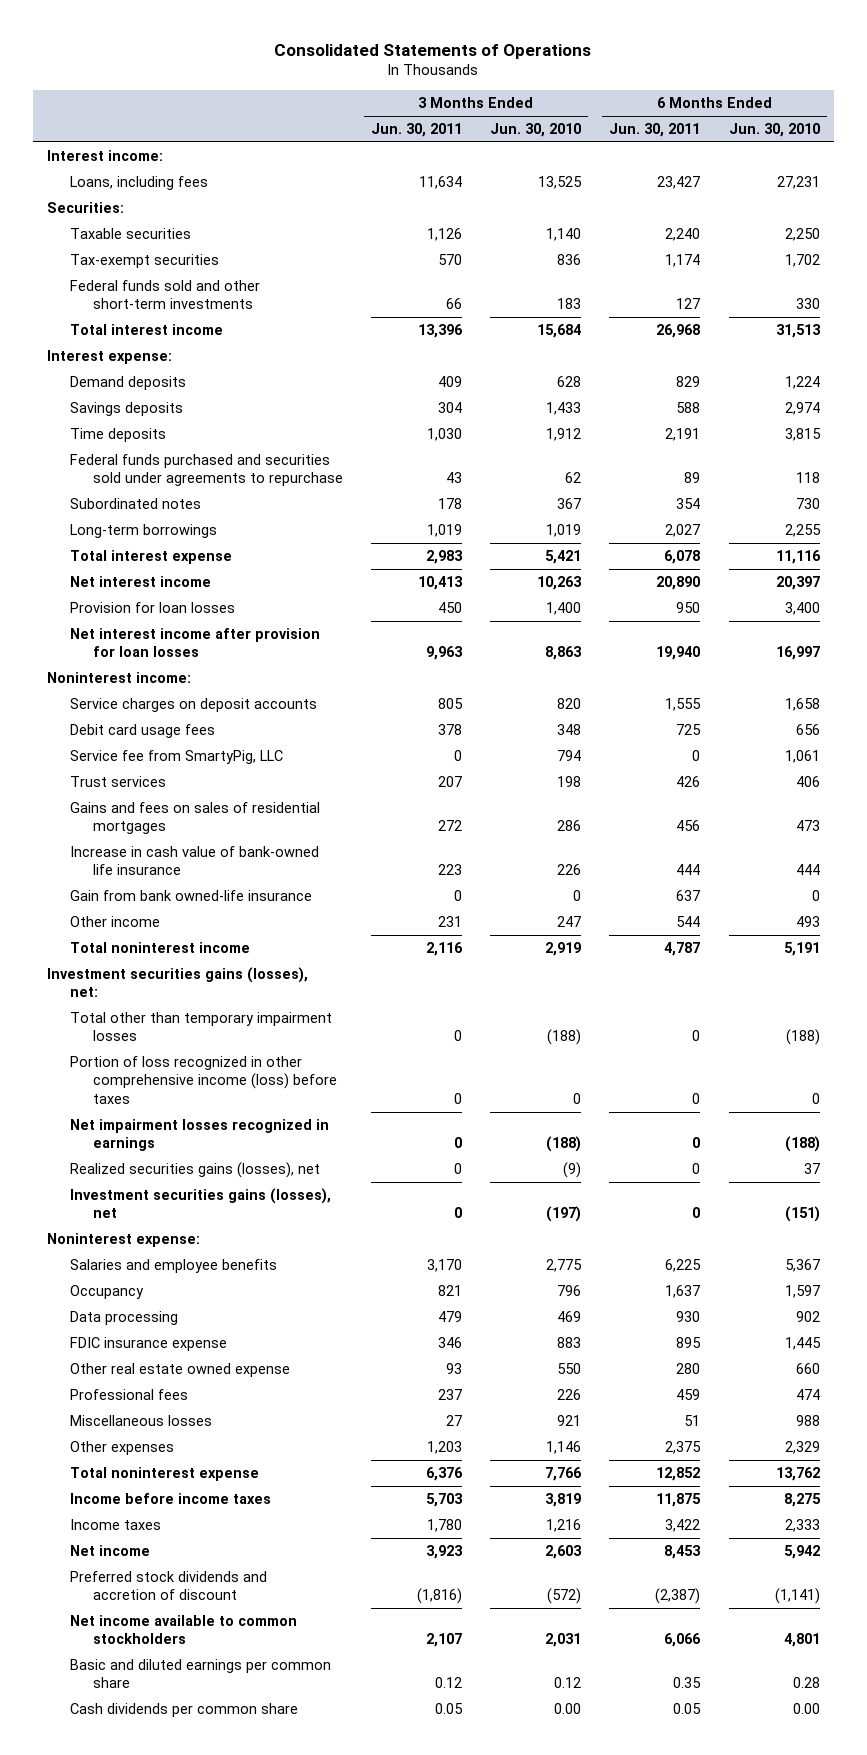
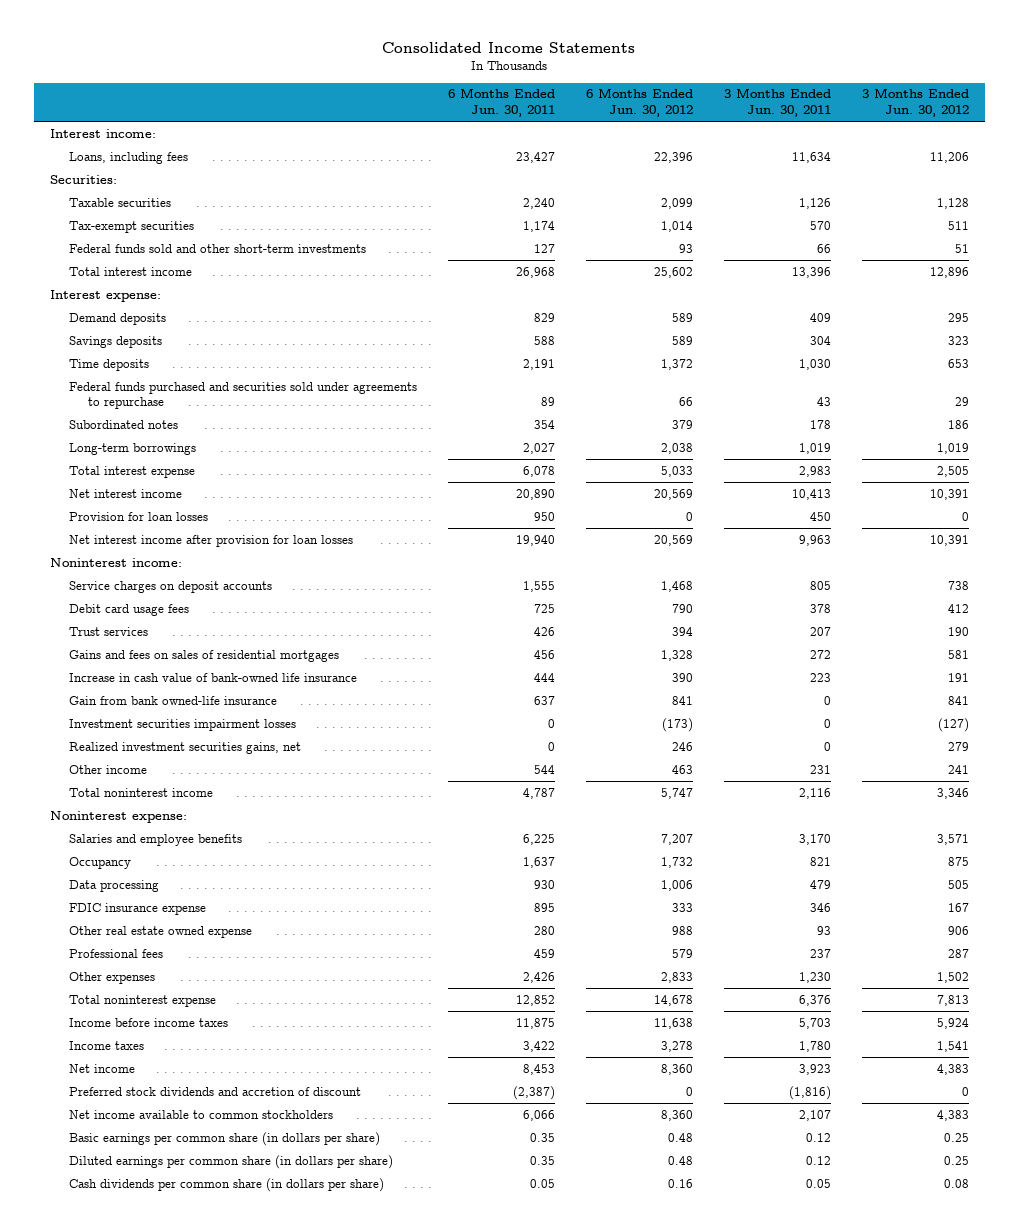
- Consolidated Statements of Operations
+ Consolidated Income Statements
- | 3 Months Ended Jun. 30, 2011 | 3 Months Ended Jun. 30, 2010 | 6 Months Ended Jun. 30, 2011 | 6 Months Ended Jun. 30, 2010
+ | 6 Months Ended Jun. 30, 2011 | 6 Months Ended Jun. 30, 2012 | 3 Months Ended Jun. 30, 2011 | 3 Months Ended Jun. 30, 2012
- Service fee from SmartyPig, LLC | 0 | 794 | 0 | 1,061
+ Investment securities impairment losses | 0 | (173) | 0 | (127)
+ Realized investment securities gains, net | 0 | 246 | 0 | 279
- Investment securities gains (losses), net:
- Total other than temporary impairment losses | 0 | (188) | 0 | (188)
- Portion of loss recognized in other comprehensive income (loss) before taxes | 0 | 0 | 0 | 0
- Net impairment losses recognized in earnings | 0 | (188) | 0 | (188)
- Realized securities gains (losses), net | 0 | (9) | 0 | 37
- Investment securities gains (losses), net | 0 | (197) | 0 | (151)
- Miscellaneous losses | 27 | 921 | 51 | 988
- Other expenses | 1,203 | 1,146 | 2,375 | 2,329
+ Other expenses | 2,426 | 2,833 | 1,230 | 1,502
- Basic and diluted earnings per common share | 0.12 | 0.12 | 0.35 | 0.28
- Cash dividends per common share | 0.05 | 0.00 | 0.05 | 0.00
+ Basic earnings per common share (in dollars per share) | 0.35 | 0.48 | 0.12 | 0.25
+ Diluted earnings per common share (in dollars per share) | 0.35 | 0.48 | 0.12 | 0.25
+ Cash dividends per common share (in dollars per share) | 0.05 | 0.16 | 0.05 | 0.08

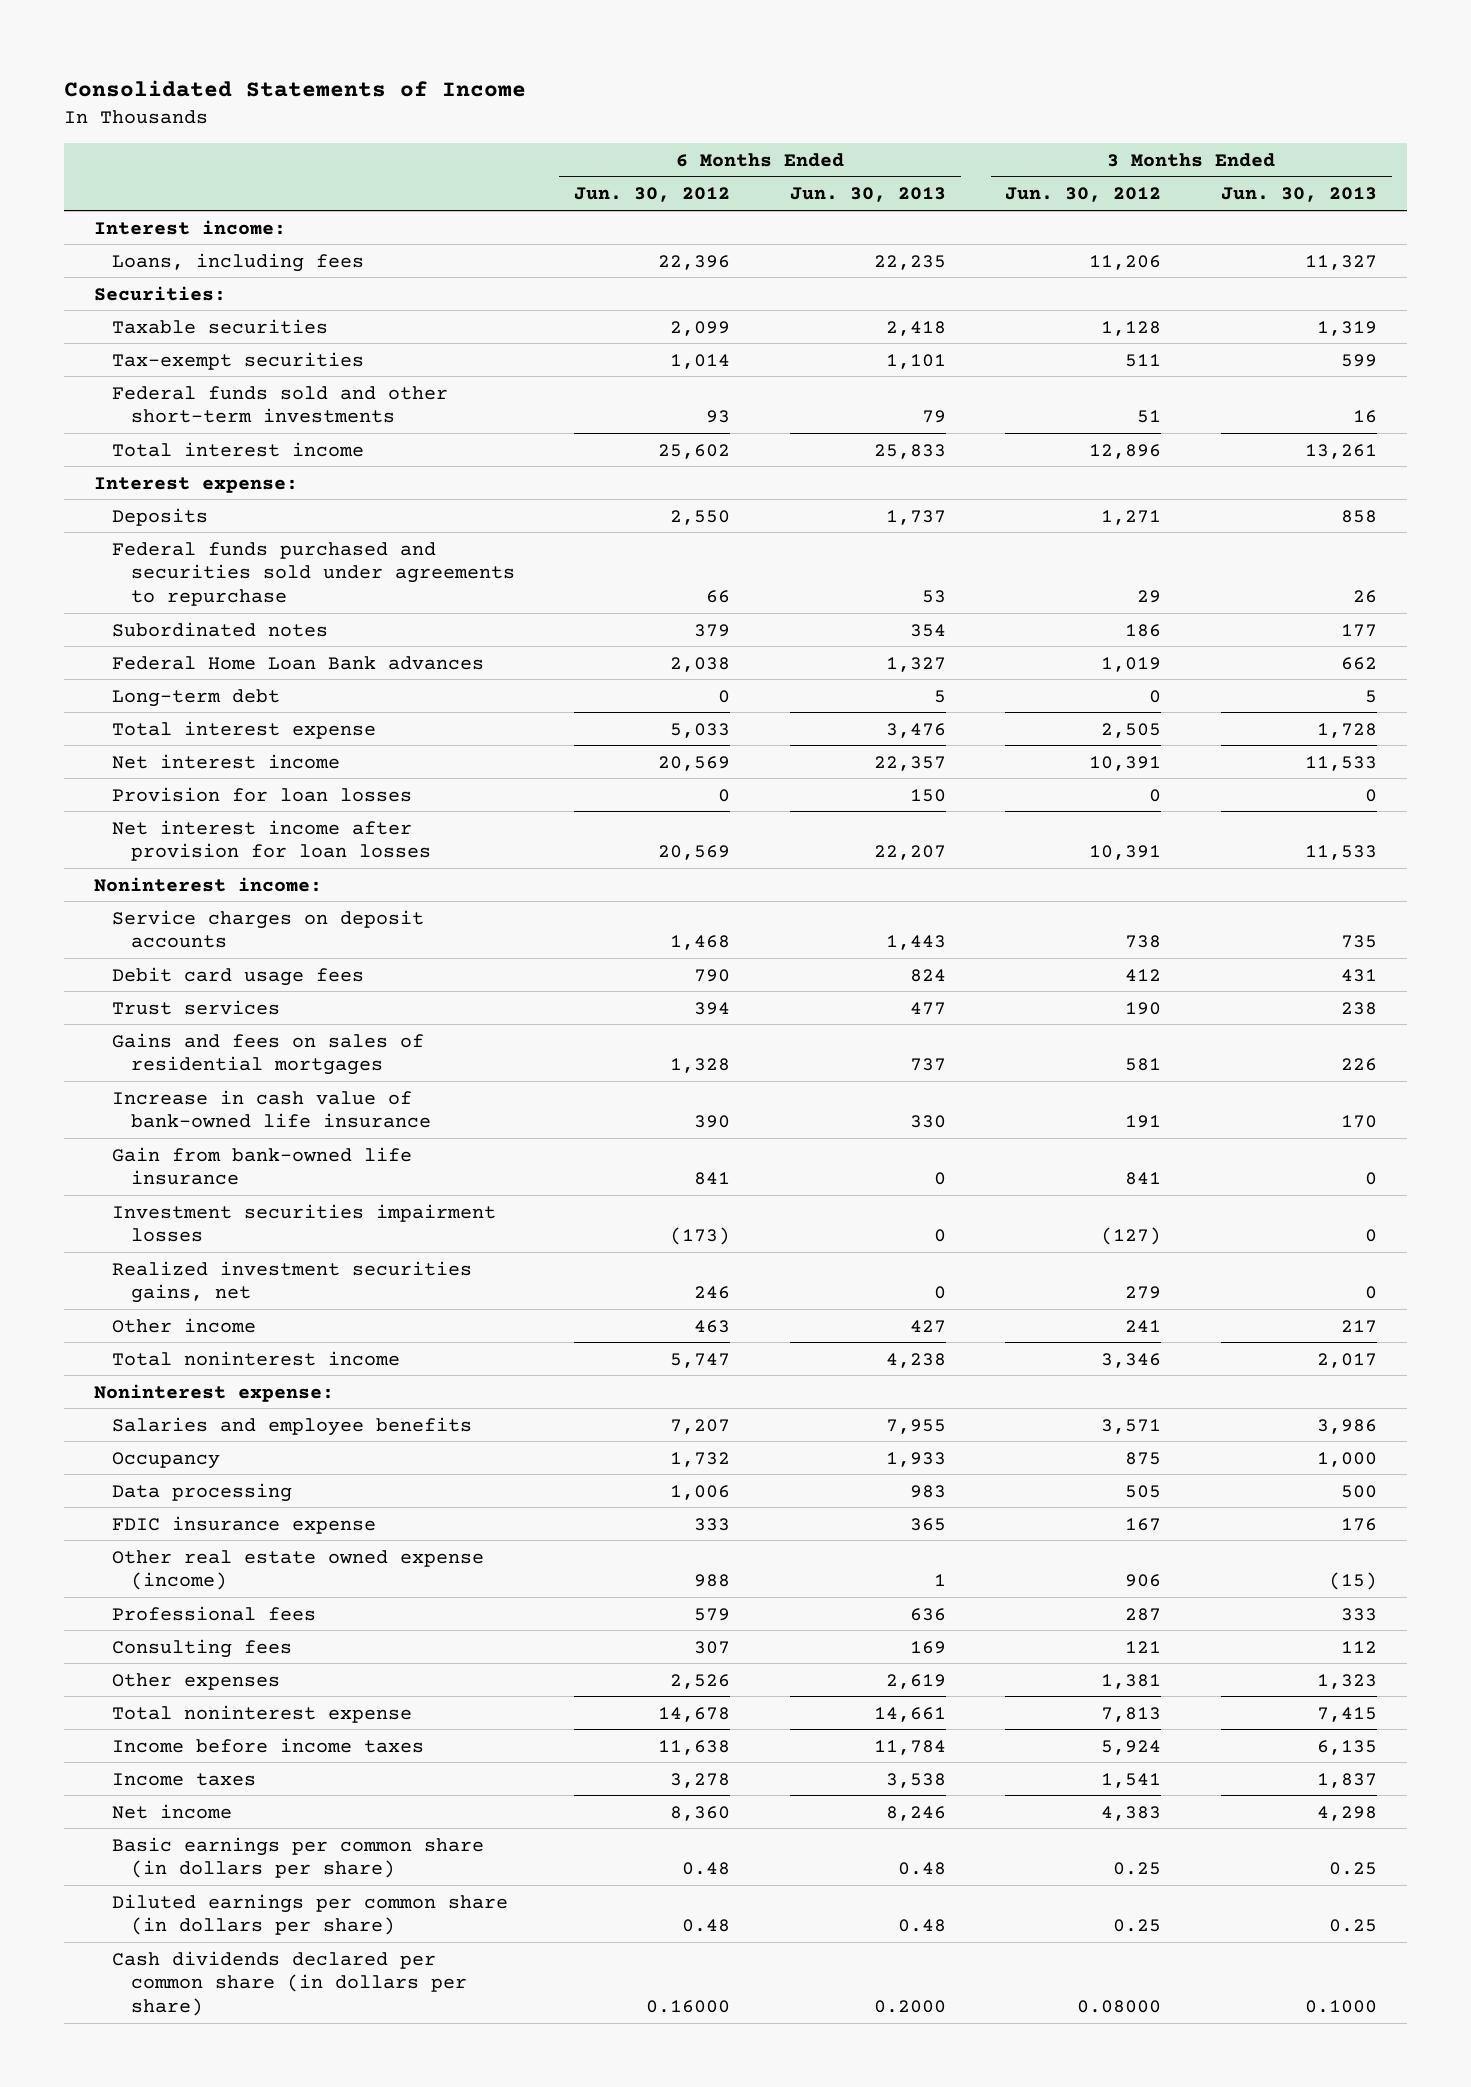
- Consolidated Income Statements
+ Consolidated Statements of Income
- | 6 Months Ended Jun. 30, 2011 | 6 Months Ended Jun. 30, 2012 | 3 Months Ended Jun. 30, 2011 | 3 Months Ended Jun. 30, 2012
+ | 6 Months Ended Jun. 30, 2012 | 6 Months Ended Jun. 30, 2013 | 3 Months Ended Jun. 30, 2012 | 3 Months Ended Jun. 30, 2013
- Demand deposits | 829 | 589 | 409 | 295
- Savings deposits | 588 | 589 | 304 | 323
- Time deposits | 2,191 | 1,372 | 1,030 | 653
+ Deposits | 2,550 | 1,737 | 1,271 | 858
- Long-term borrowings | 2,027 | 2,038 | 1,019 | 1,019
+ Federal Home Loan Bank advances | 2,038 | 1,327 | 1,019 | 662
+ Long-term debt | 0 | 5 | 0 | 5
- Gain from bank owned-life insurance | 637 | 841 | 0 | 841
+ Gain from bank-owned life insurance | 841 | 0 | 841 | 0
- Other real estate owned expense | 280 | 988 | 93 | 906
+ Other real estate owned expense (income) | 988 | 1 | 906 | (15)
- Other expenses | 2,426 | 2,833 | 1,230 | 1,502
+ Consulting fees | 307 | 169 | 121 | 112
+ Other expenses | 2,526 | 2,619 | 1,381 | 1,323
- Preferred stock dividends and accretion of discount | (2,387) | 0 | (1,816) | 0
- Net income available to common stockholders | 6,066 | 8,360 | 2,107 | 4,383
- Cash dividends per common share (in dollars per share) | 0.05 | 0.16 | 0.05 | 0.08
+ Cash dividends declared per common share (in dollars per share) | 0.16000 | 0.2000 | 0.08000 | 0.1000

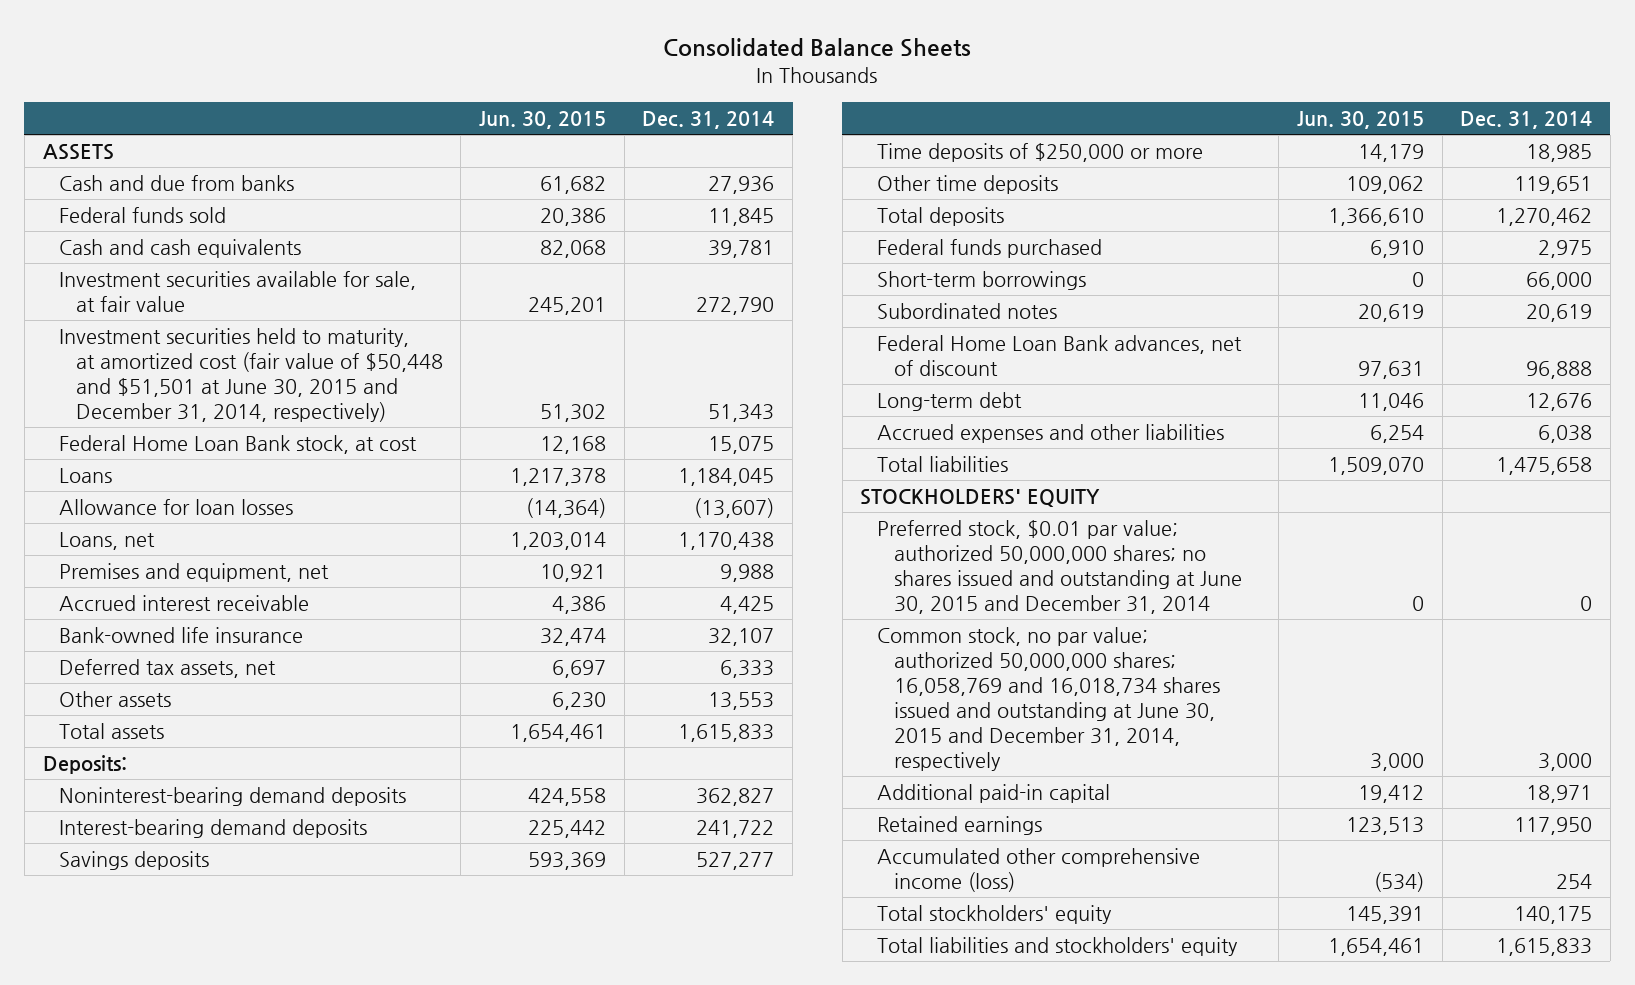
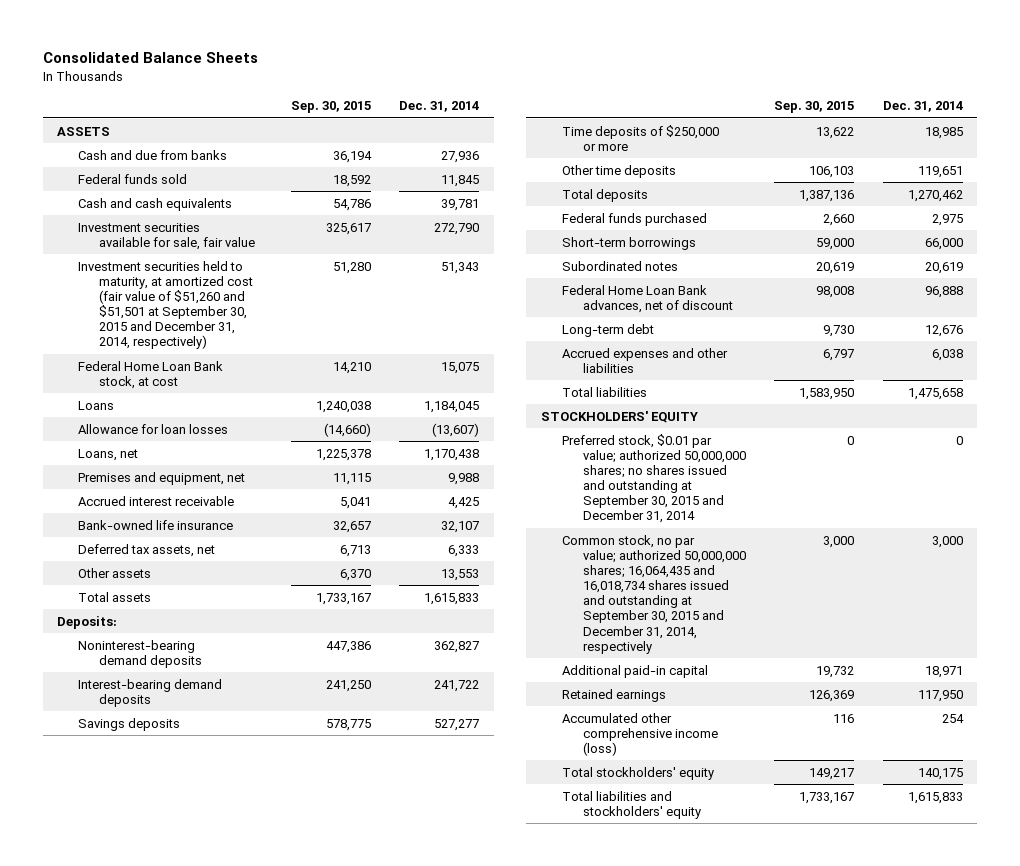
- | Jun. 30, 2015 | Dec. 31, 2014
+ | Sep. 30, 2015 | Dec. 31, 2014
- Investment securities available for sale, at fair value | 245,201 | 272,790
- Investment securities held to maturity, at amortized cost (fair value of $50,448 and $51,501 at June 30, 2015 and December 31, 2014, respectively) | 51,302 | 51,343
+ Investment securities available for sale, fair value | 325,617 | 272,790
+ Investment securities held to maturity, at amortized cost (fair value of $51,260 and $51,501 at September 30, 2015 and December 31, 2014, respectively) | 51,280 | 51,343
- Preferred stock, $0.01 par value; authorized 50,000,000 shares; no shares issued and outstanding at June 30, 2015 and December 31, 2014 | 0 | 0
- Common stock, no par value; authorized 50,000,000 shares; 16,058,769 and 16,018,734 shares issued and outstanding at June 30, 2015 and December 31, 2014, respectively | 3,000 | 3,000
+ Preferred stock, $0.01 par value; authorized 50,000,000 shares; no shares issued and outstanding at September 30, 2015 and December 31, 2014 | 0 | 0
+ Common stock, no par value; authorized 50,000,000 shares; 16,064,435 and 16,018,734 shares issued and outstanding at September 30, 2015 and December 31, 2014, respectively | 3,000 | 3,000

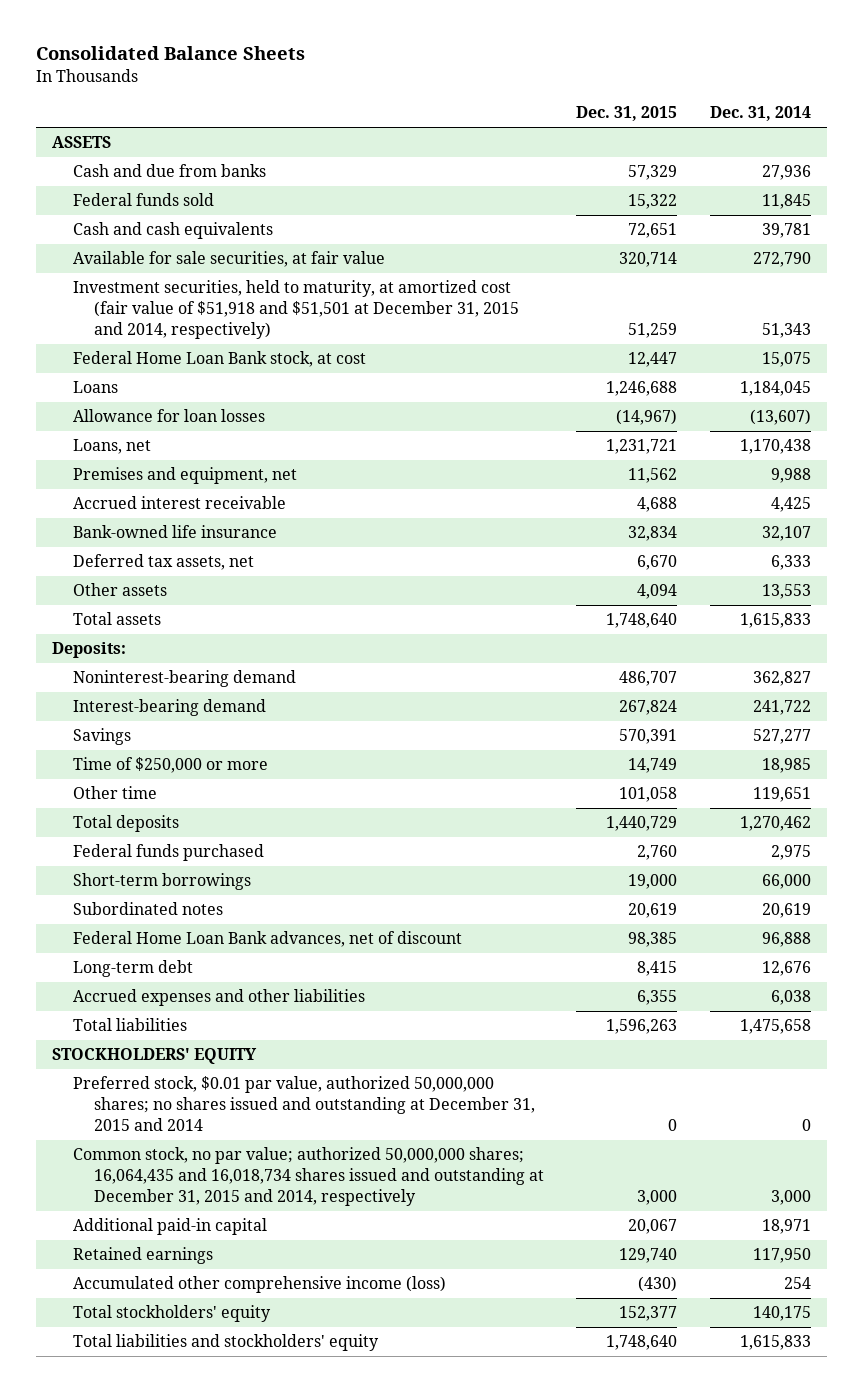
- | Sep. 30, 2015 | Dec. 31, 2014
+ | Dec. 31, 2015 | Dec. 31, 2014
- Investment securities available for sale, fair value | 325,617 | 272,790
- Investment securities held to maturity, at amortized cost (fair value of $51,260 and $51,501 at September 30, 2015 and December 31, 2014, respectively) | 51,280 | 51,343
+ Available for sale securities, at fair value | 320,714 | 272,790
+ Investment securities, held to maturity, at amortized cost (fair value of $51,918 and $51,501 at December 31, 2015 and 2014, respectively) | 51,259 | 51,343
- Noninterest-bearing demand deposits | 447,386 | 362,827
- Interest-bearing demand deposits | 241,250 | 241,722
- Savings deposits | 578,775 | 527,277
- Time deposits of $250,000 or more | 13,622 | 18,985
- Other time deposits | 106,103 | 119,651
+ Noninterest-bearing demand | 486,707 | 362,827
+ Interest-bearing demand | 267,824 | 241,722
+ Savings | 570,391 | 527,277
+ Time of $250,000 or more | 14,749 | 18,985
+ Other time | 101,058 | 119,651
- Preferred stock, $0.01 par value; authorized 50,000,000 shares; no shares issued and outstanding at September 30, 2015 and December 31, 2014 | 0 | 0
- Common stock, no par value; authorized 50,000,000 shares; 16,064,435 and 16,018,734 shares issued and outstanding at September 30, 2015 and December 31, 2014, respectively | 3,000 | 3,000
+ Preferred stock, $0.01 par value, authorized 50,000,000 shares; no shares issued and outstanding at December 31, 2015 and 2014 | 0 | 0
+ Common stock, no par value; authorized 50,000,000 shares; 16,064,435 and 16,018,734 shares issued and outstanding at December 31, 2015 and 2014, respectively | 3,000 | 3,000

